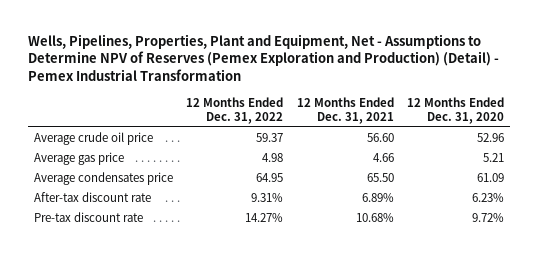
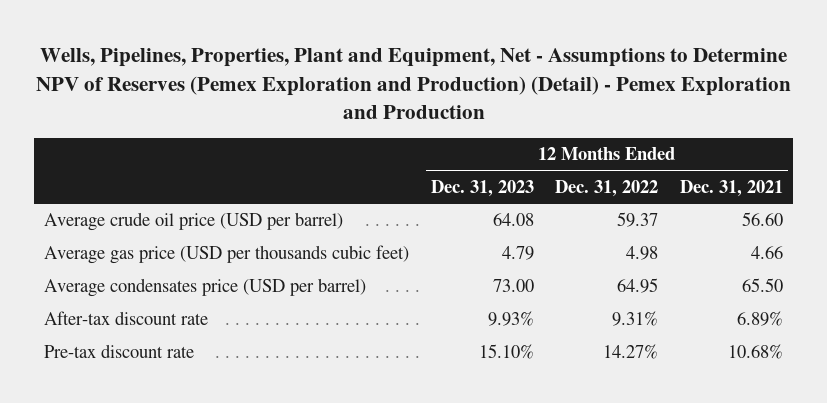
- Wells, Pipelines, Properties, Plant and Equipment, Net - Assumptions to Determine NPV of Reserves (Pemex Exploration and Production) (Detail) - Pemex Industrial Transformation
+ Wells, Pipelines, Properties, Plant and Equipment, Net - Assumptions to Determine NPV of Reserves (Pemex Exploration and Production) (Detail) - Pemex Exploration and Production
- | 12 Months Ended Dec. 31, 2022 | 12 Months Ended Dec. 31, 2021 | 12 Months Ended Dec. 31, 2020
+ | 12 Months Ended Dec. 31, 2023 | 12 Months Ended Dec. 31, 2022 | 12 Months Ended Dec. 31, 2021
- Average crude oil price | 59.37 | 56.60 | 52.96
- Average gas price | 4.98 | 4.66 | 5.21
- Average condensates price | 64.95 | 65.50 | 61.09
+ Average crude oil price (USD per barrel) | 64.08 | 59.37 | 56.60
+ Average gas price (USD per thousands cubic feet) | 4.79 | 4.98 | 4.66
+ Average condensates price (USD per barrel) | 73.00 | 64.95 | 65.50

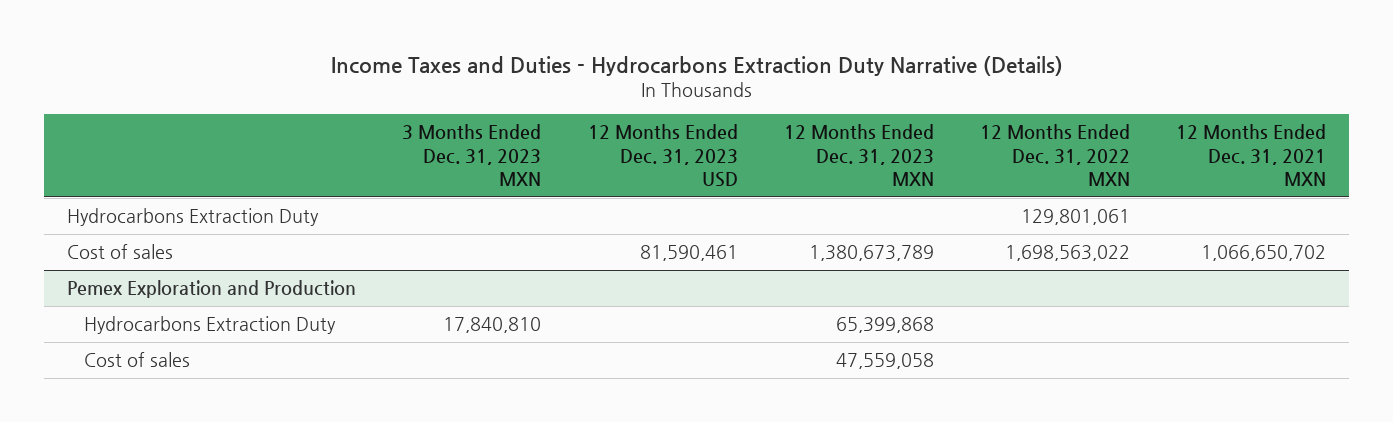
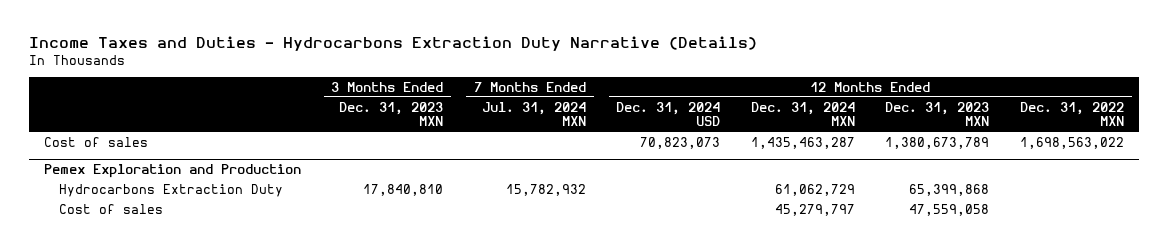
- | 3 Months Ended Dec. 31, 2023 MXN | 12 Months Ended Dec. 31, 2023 USD | 12 Months Ended Dec. 31, 2023 MXN | 12 Months Ended Dec. 31, 2022 MXN | 12 Months Ended Dec. 31, 2021 MXN
+ | 3 Months Ended Dec. 31, 2023 MXN | 7 Months Ended Jul. 31, 2024 MXN | 12 Months Ended Dec. 31, 2024 USD | 12 Months Ended Dec. 31, 2024 MXN | 12 Months Ended Dec. 31, 2023 MXN | 12 Months Ended Dec. 31, 2022 MXN
- Hydrocarbons Extraction Duty | | | | 129,801,061 |

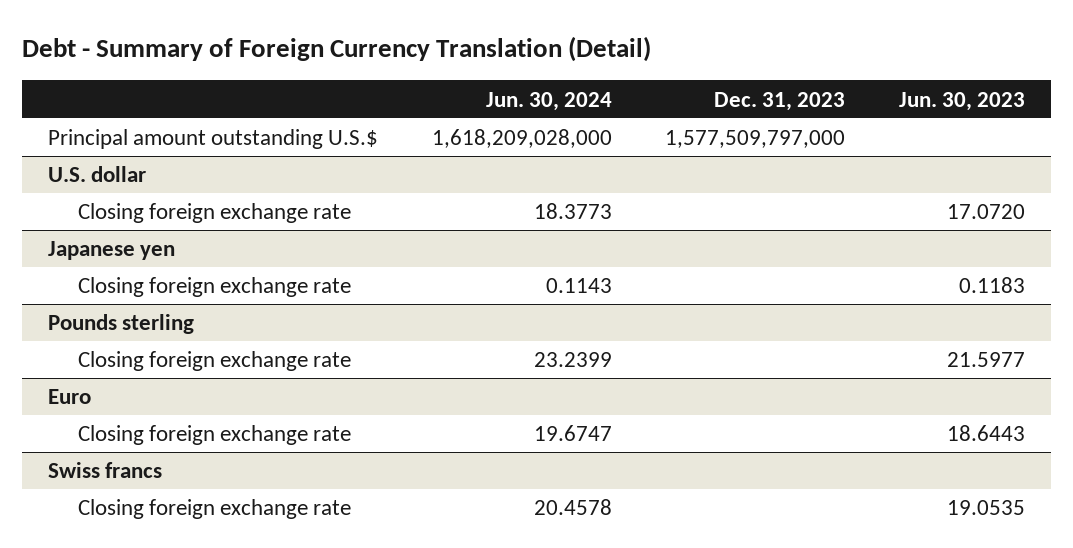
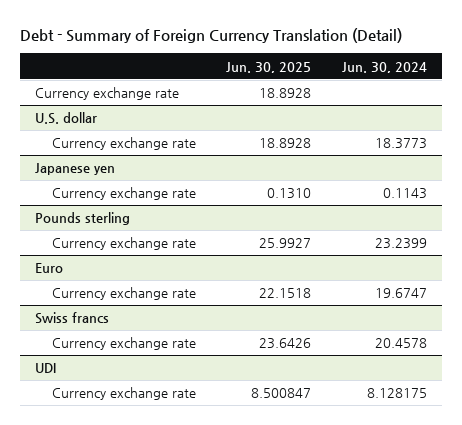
- | Jun. 30, 2024 | Dec. 31, 2023 | Jun. 30, 2023
+ | Jun. 30, 2025 | Jun. 30, 2024
- Principal amount outstanding U.S.$ | 1,618,209,028,000 | 1,577,509,797,000 |
+ Currency exchange rate | 18.8928 |
@ U.S. dollar
- Closing foreign exchange rate | 18.3773 | | 17.0720
+ Currency exchange rate | 18.8928 | 18.3773
@ Japanese yen
- Closing foreign exchange rate | 0.1143 | | 0.1183
+ Currency exchange rate | 0.1310 | 0.1143
@ Pounds sterling
- Closing foreign exchange rate | 23.2399 | | 21.5977
+ Currency exchange rate | 25.9927 | 23.2399
@ Euro
- Closing foreign exchange rate | 19.6747 | | 18.6443
+ Currency exchange rate | 22.1518 | 19.6747
@ Swiss francs
- Closing foreign exchange rate | 20.4578 | | 19.0535
+ Currency exchange rate | 23.6426 | 20.4578
+ UDI
+ Currency exchange rate | 8.500847 | 8.128175

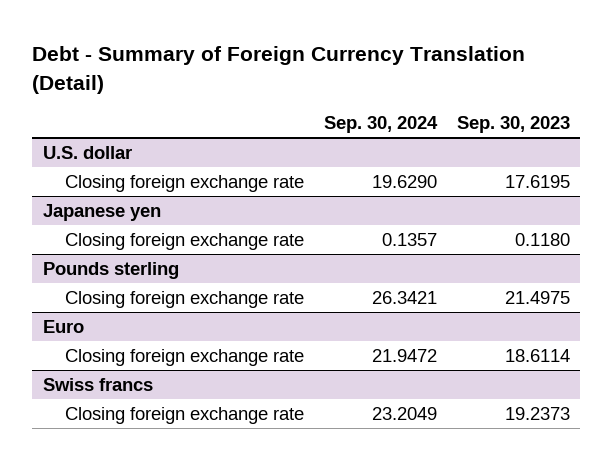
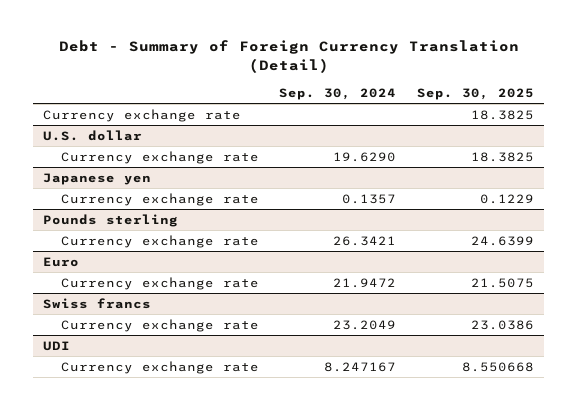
- | Sep. 30, 2024 | Sep. 30, 2023
+ | Sep. 30, 2024 | Sep. 30, 2025
+ Currency exchange rate | | 18.3825
@ U.S. dollar
- Closing foreign exchange rate | 19.6290 | 17.6195
+ Currency exchange rate | 19.6290 | 18.3825
@ Japanese yen
- Closing foreign exchange rate | 0.1357 | 0.1180
+ Currency exchange rate | 0.1357 | 0.1229
@ Pounds sterling
- Closing foreign exchange rate | 26.3421 | 21.4975
+ Currency exchange rate | 26.3421 | 24.6399
@ Euro
- Closing foreign exchange rate | 21.9472 | 18.6114
+ Currency exchange rate | 21.9472 | 21.5075
@ Swiss francs
- Closing foreign exchange rate | 23.2049 | 19.2373
+ Currency exchange rate | 23.2049 | 23.0386
+ UDI
+ Currency exchange rate | 8.247167 | 8.550668

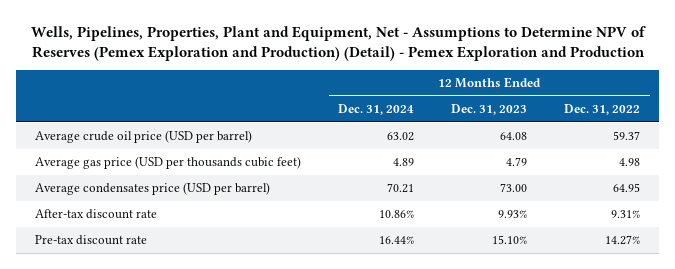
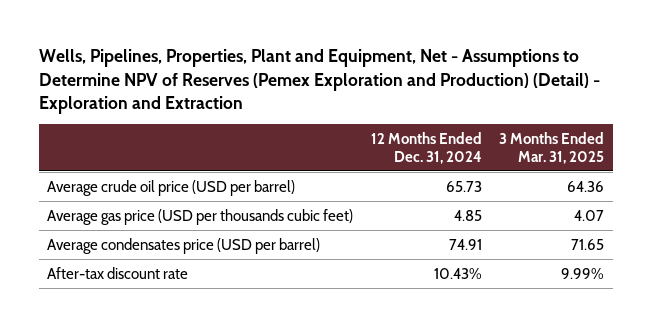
- Wells, Pipelines, Properties, Plant and Equipment, Net - Assumptions to Determine NPV of Reserves (Pemex Exploration and Production) (Detail) - Pemex Exploration and Production
+ Wells, Pipelines, Properties, Plant and Equipment, Net - Assumptions to Determine NPV of Reserves (Pemex Exploration and Production) (Detail) - Exploration and Extraction
- | 12 Months Ended Dec. 31, 2024 | 12 Months Ended Dec. 31, 2023 | 12 Months Ended Dec. 31, 2022
+ | 12 Months Ended Dec. 31, 2024 | 3 Months Ended Mar. 31, 2025
- Average crude oil price (USD per barrel) | 63.02 | 64.08 | 59.37
- Average gas price (USD per thousands cubic feet) | 4.89 | 4.79 | 4.98
- Average condensates price (USD per barrel) | 70.21 | 73.00 | 64.95
- After-tax discount rate | 10.86% | 9.93% | 9.31%
- Pre-tax discount rate | 16.44% | 15.10% | 14.27%
+ Average crude oil price (USD per barrel) | 65.73 | 64.36
+ Average gas price (USD per thousands cubic feet) | 4.85 | 4.07
+ Average condensates price (USD per barrel) | 74.91 | 71.65
+ After-tax discount rate | 10.43% | 9.99%

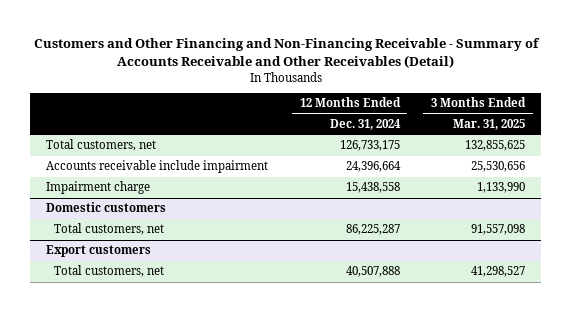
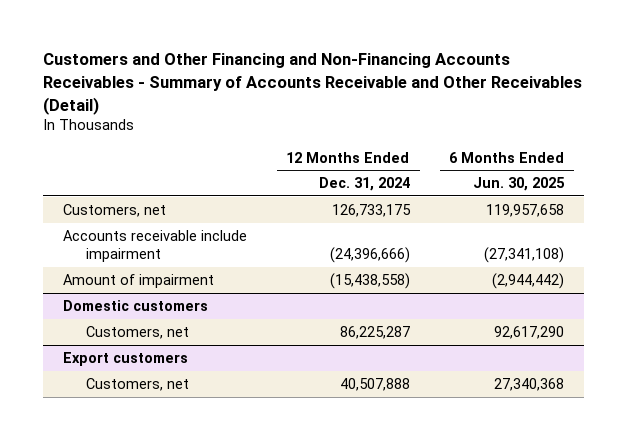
- Customers and Other Financing and Non-Financing Receivable - Summary of Accounts Receivable and Other Receivables (Detail)
+ Customers and Other Financing and Non-Financing Accounts Receivables - Summary of Accounts Receivable and Other Receivables (Detail)
- | 12 Months Ended Dec. 31, 2024 | 3 Months Ended Mar. 31, 2025
+ | 12 Months Ended Dec. 31, 2024 | 6 Months Ended Jun. 30, 2025
- Total customers, net | 126,733,175 | 132,855,625
- Accounts receivable include impairment | 24,396,664 | 25,530,656
- Impairment charge | 15,438,558 | 1,133,990
+ Customers, net | 126,733,175 | 119,957,658
+ Accounts receivable include impairment | (24,396,666) | (27,341,108)
+ Amount of impairment | (15,438,558) | (2,944,442)
@ Domestic customers
- Total customers, net | 86,225,287 | 91,557,098
+ Customers, net | 86,225,287 | 92,617,290
@ Export customers
- Total customers, net | 40,507,888 | 41,298,527
+ Customers, net | 40,507,888 | 27,340,368

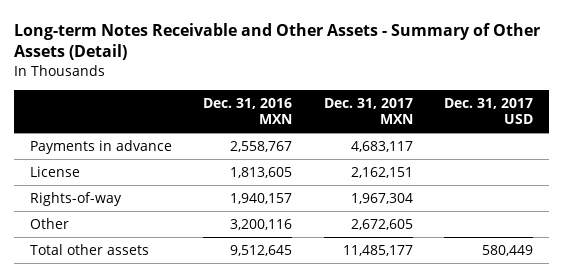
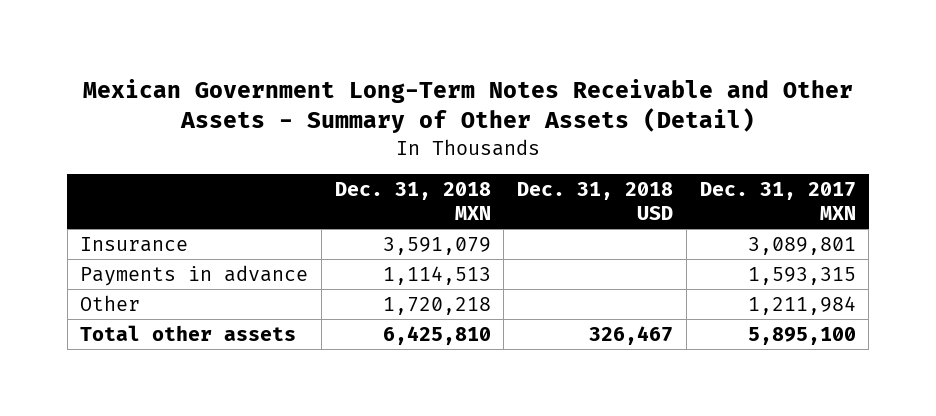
- Long-term Notes Receivable and Other Assets - Summary of Other Assets (Detail)
+ Mexican Government Long-Term Notes Receivable and Other Assets - Summary of Other Assets (Detail)
- | Dec. 31, 2016 MXN | Dec. 31, 2017 MXN | Dec. 31, 2017 USD
+ | Dec. 31, 2018 MXN | Dec. 31, 2018 USD | Dec. 31, 2017 MXN
- Payments in advance | 2,558,767 | 4,683,117 |
- License | 1,813,605 | 2,162,151 |
- Rights-of-way | 1,940,157 | 1,967,304 |
- Other | 3,200,116 | 2,672,605 |
- Total other assets | 9,512,645 | 11,485,177 | 580,449
+ Insurance | 3,591,079 | | 3,089,801
+ Payments in advance | 1,114,513 | | 1,593,315
+ Other | 1,720,218 | | 1,211,984
+ Total other assets | 6,425,810 | 326,467 | 5,895,100

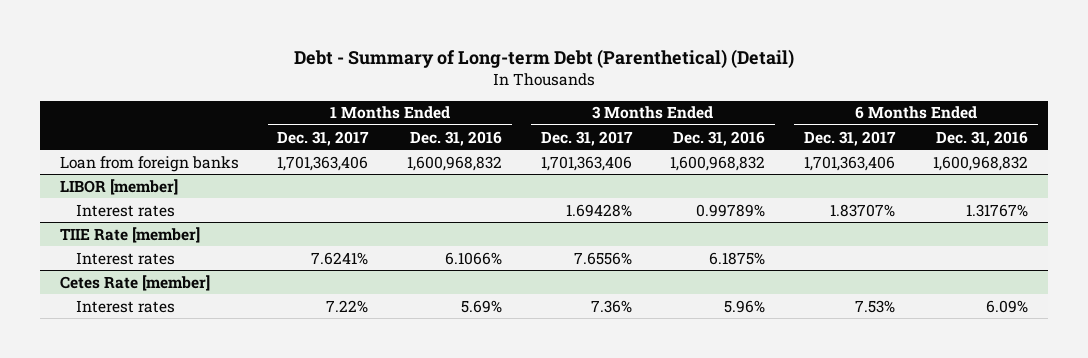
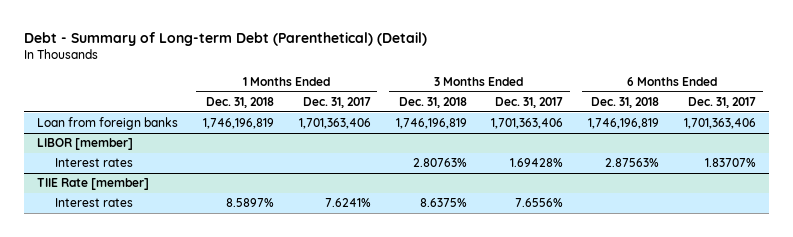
- | 1 Months Ended Dec. 31, 2017 | 1 Months Ended Dec. 31, 2016 | 3 Months Ended Dec. 31, 2017 | 3 Months Ended Dec. 31, 2016 | 6 Months Ended Dec. 31, 2017 | 6 Months Ended Dec. 31, 2016
+ | 1 Months Ended Dec. 31, 2018 | 1 Months Ended Dec. 31, 2017 | 3 Months Ended Dec. 31, 2018 | 3 Months Ended Dec. 31, 2017 | 6 Months Ended Dec. 31, 2018 | 6 Months Ended Dec. 31, 2017
- Cetes Rate [member]
- Interest rates | 7.22% | 5.69% | 7.36% | 5.96% | 7.53% | 6.09%

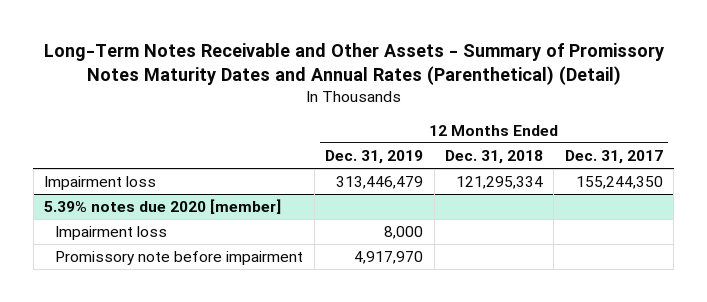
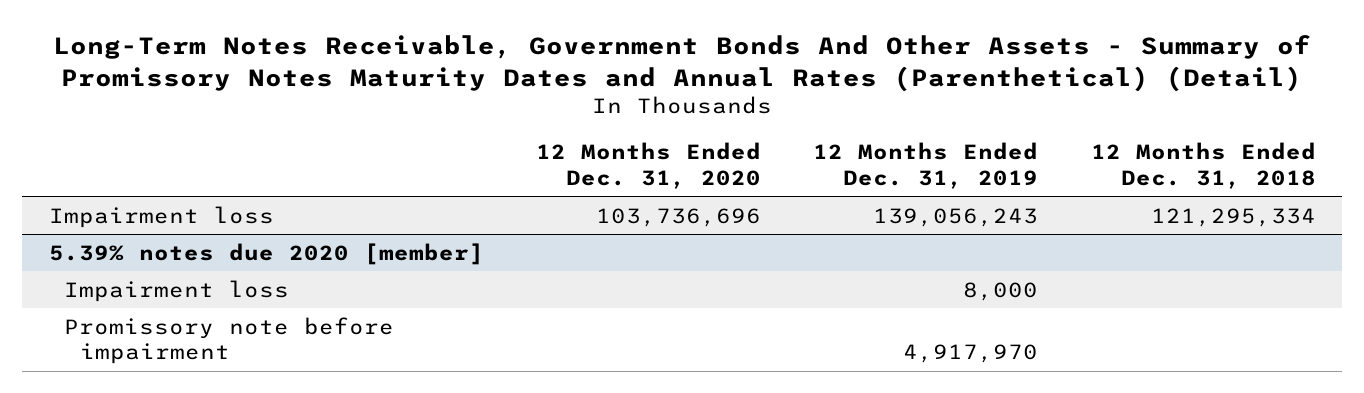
- Long-Term Notes Receivable and Other Assets - Summary of Promissory Notes Maturity Dates and Annual Rates (Parenthetical) (Detail)
+ Long-Term Notes Receivable, Government Bonds And Other Assets - Summary of Promissory Notes Maturity Dates and Annual Rates (Parenthetical) (Detail)
- | 12 Months Ended Dec. 31, 2019 | 12 Months Ended Dec. 31, 2018 | 12 Months Ended Dec. 31, 2017
+ | 12 Months Ended Dec. 31, 2020 | 12 Months Ended Dec. 31, 2019 | 12 Months Ended Dec. 31, 2018
- Impairment loss | 313,446,479 | 121,295,334 | 155,244,350
+ Impairment loss | 103,736,696 | 139,056,243 | 121,295,334

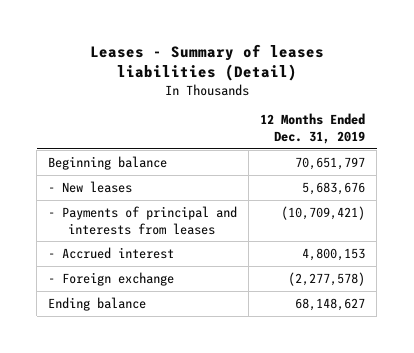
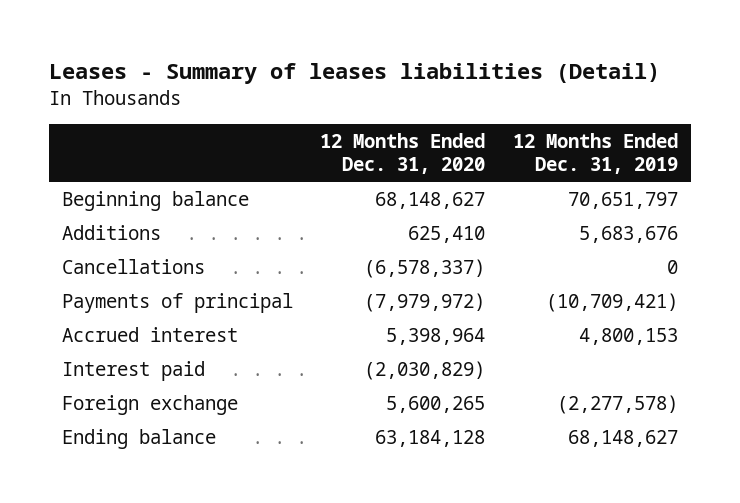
- | 12 Months Ended Dec. 31, 2019
+ | 12 Months Ended Dec. 31, 2020 | 12 Months Ended Dec. 31, 2019
- - New leases | 5,683,676
- - Payments of principal and interests from leases | (10,709,421)
- - Accrued interest | 4,800,153
- - Foreign exchange | (2,277,578)
+ Additions | 625,410 | 5,683,676
+ Cancellations | (6,578,337) | 0
+ Payments of principal | (7,979,972) | (10,709,421)
+ Accrued interest | 5,398,964 | 4,800,153
+ Interest paid | (2,030,829) |
+ Foreign exchange | 5,600,265 | (2,277,578)

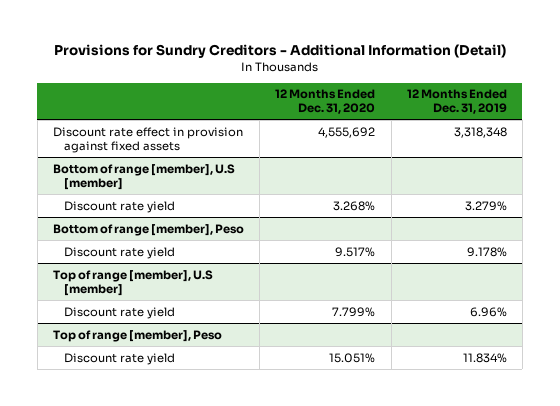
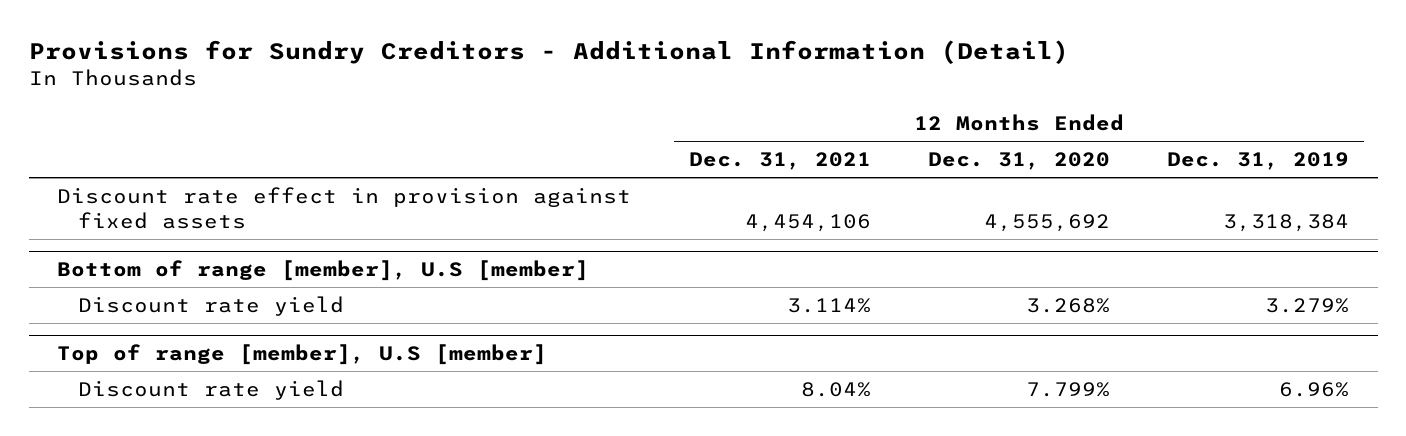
- | 12 Months Ended Dec. 31, 2020 | 12 Months Ended Dec. 31, 2019
+ | 12 Months Ended Dec. 31, 2021 | 12 Months Ended Dec. 31, 2020 | 12 Months Ended Dec. 31, 2019
- Discount rate effect in provision against fixed assets | 4,555,692 | 3,318,348
+ Discount rate effect in provision against fixed assets | 4,454,106 | 4,555,692 | 3,318,384
- Bottom of range [member], Peso
- Discount rate yield | 9.517% | 9.178%
- Top of range [member], Peso
- Discount rate yield | 15.051% | 11.834%

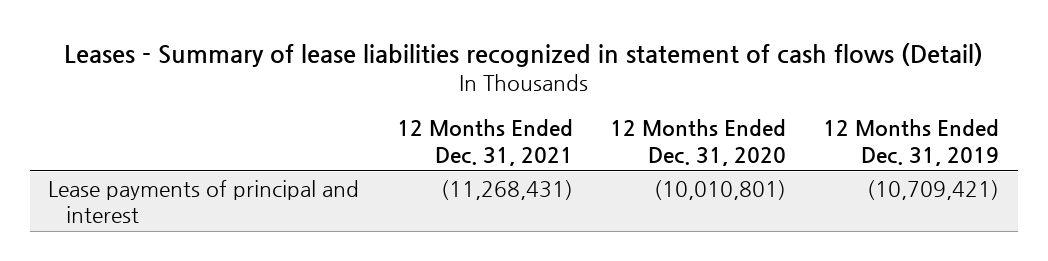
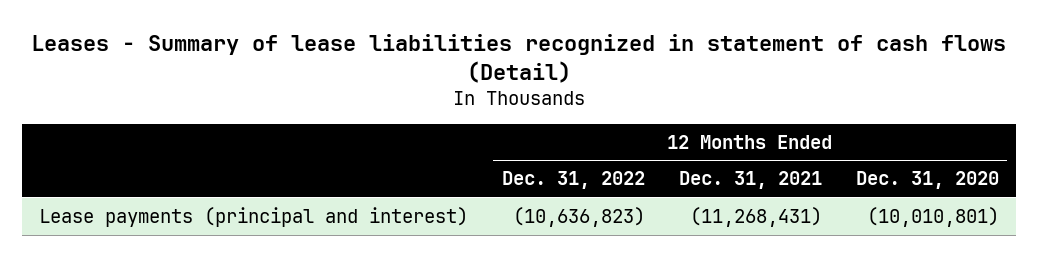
- | 12 Months Ended Dec. 31, 2021 | 12 Months Ended Dec. 31, 2020 | 12 Months Ended Dec. 31, 2019
+ | 12 Months Ended Dec. 31, 2022 | 12 Months Ended Dec. 31, 2021 | 12 Months Ended Dec. 31, 2020
- Lease payments of principal and interest | (11,268,431) | (10,010,801) | (10,709,421)
+ Lease payments (principal and interest) | (10,636,823) | (11,268,431) | (10,010,801)

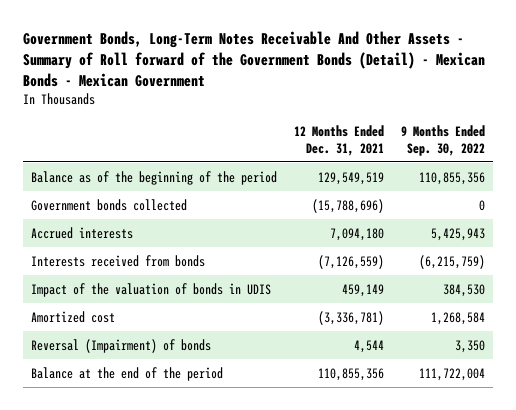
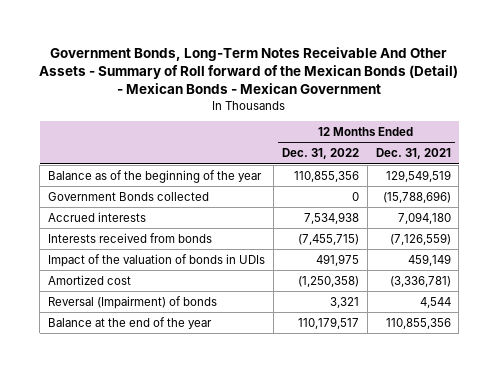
- Government Bonds, Long-Term Notes Receivable And Other Assets - Summary of Roll forward of the Government Bonds (Detail) - Mexican Bonds - Mexican Government
+ Government Bonds, Long-Term Notes Receivable And Other Assets - Summary of Roll forward of the Mexican Bonds (Detail) - Mexican Bonds - Mexican Government
- | 12 Months Ended Dec. 31, 2021 | 9 Months Ended Sep. 30, 2022
+ | 12 Months Ended Dec. 31, 2022 | 12 Months Ended Dec. 31, 2021
- Balance as of the beginning of the period | 129,549,519 | 110,855,356
- Government bonds collected | (15,788,696) | 0
+ Balance as of the beginning of the year | 110,855,356 | 129,549,519
+ Government Bonds collected | 0 | (15,788,696)
- Impact of the valuation of bonds in UDIS | 459,149 | 384,530
+ Impact of the valuation of bonds in UDIs | 491,975 | 459,149
- Balance at the end of the period | 110,855,356 | 111,722,004
+ Balance at the end of the year | 110,179,517 | 110,855,356

